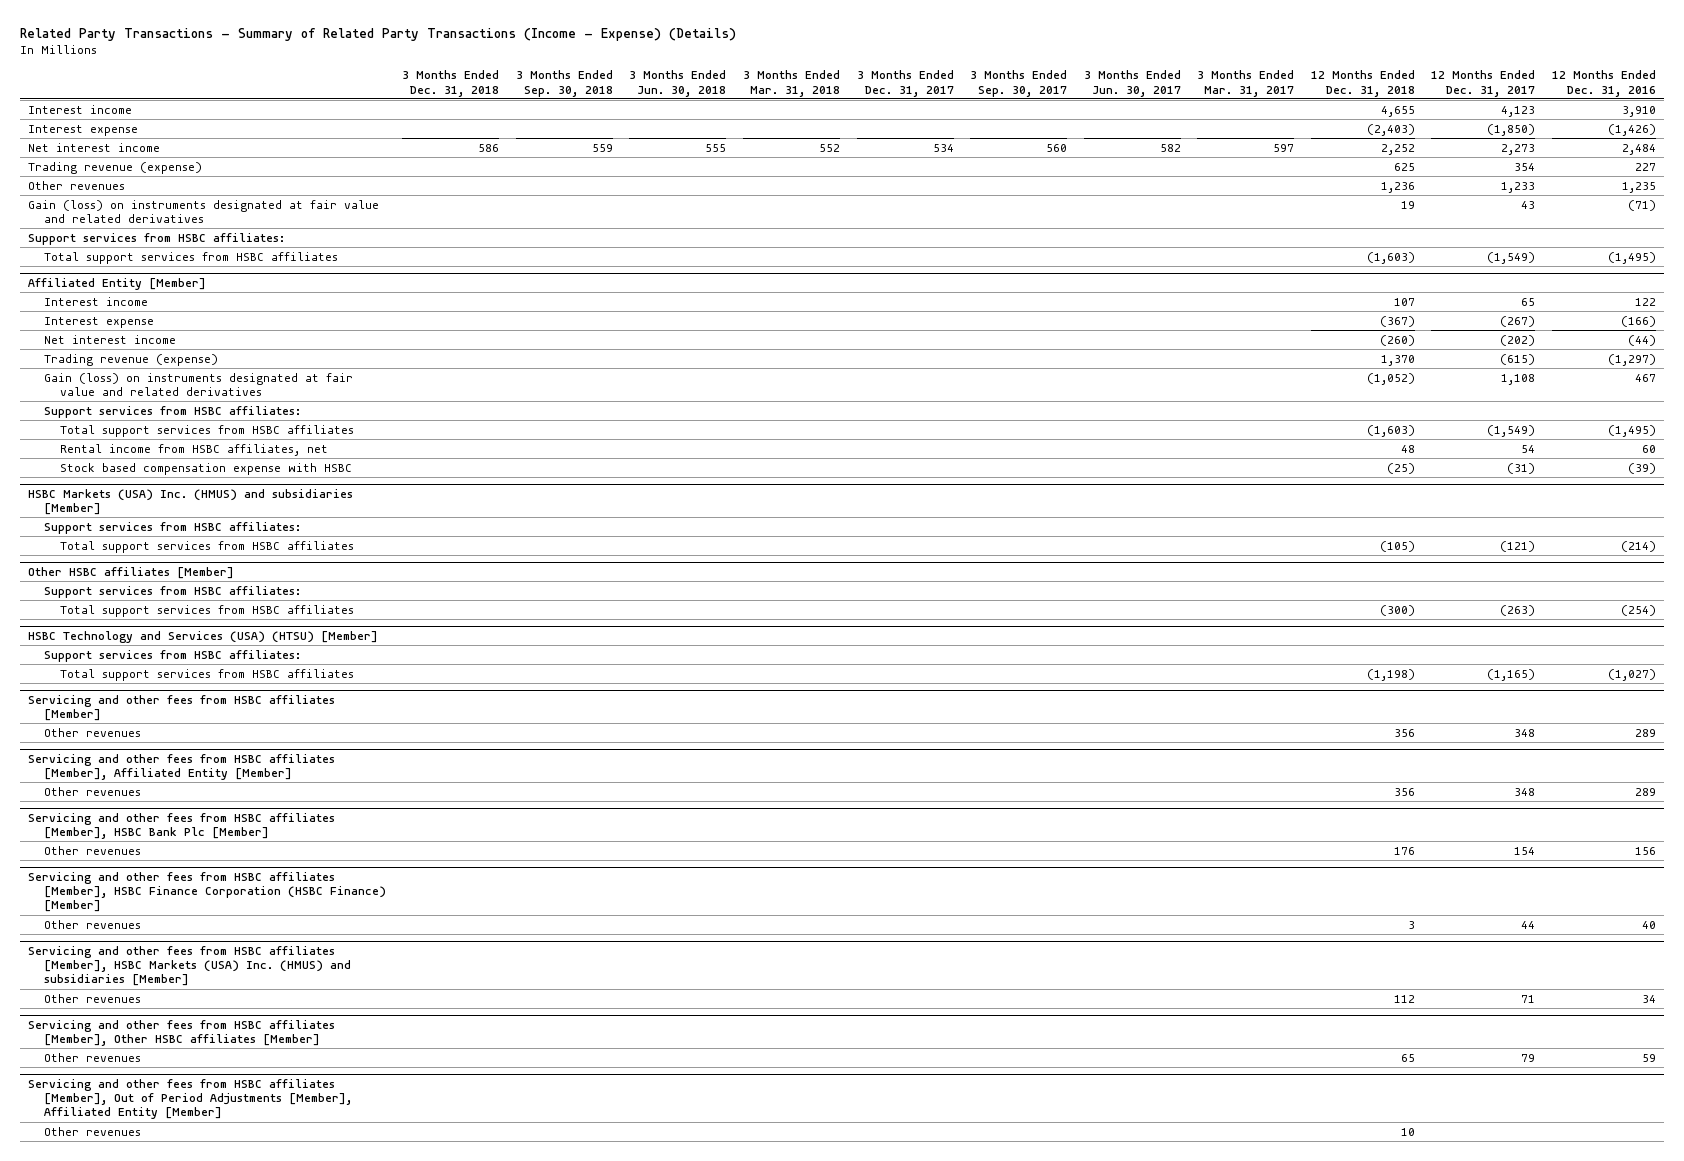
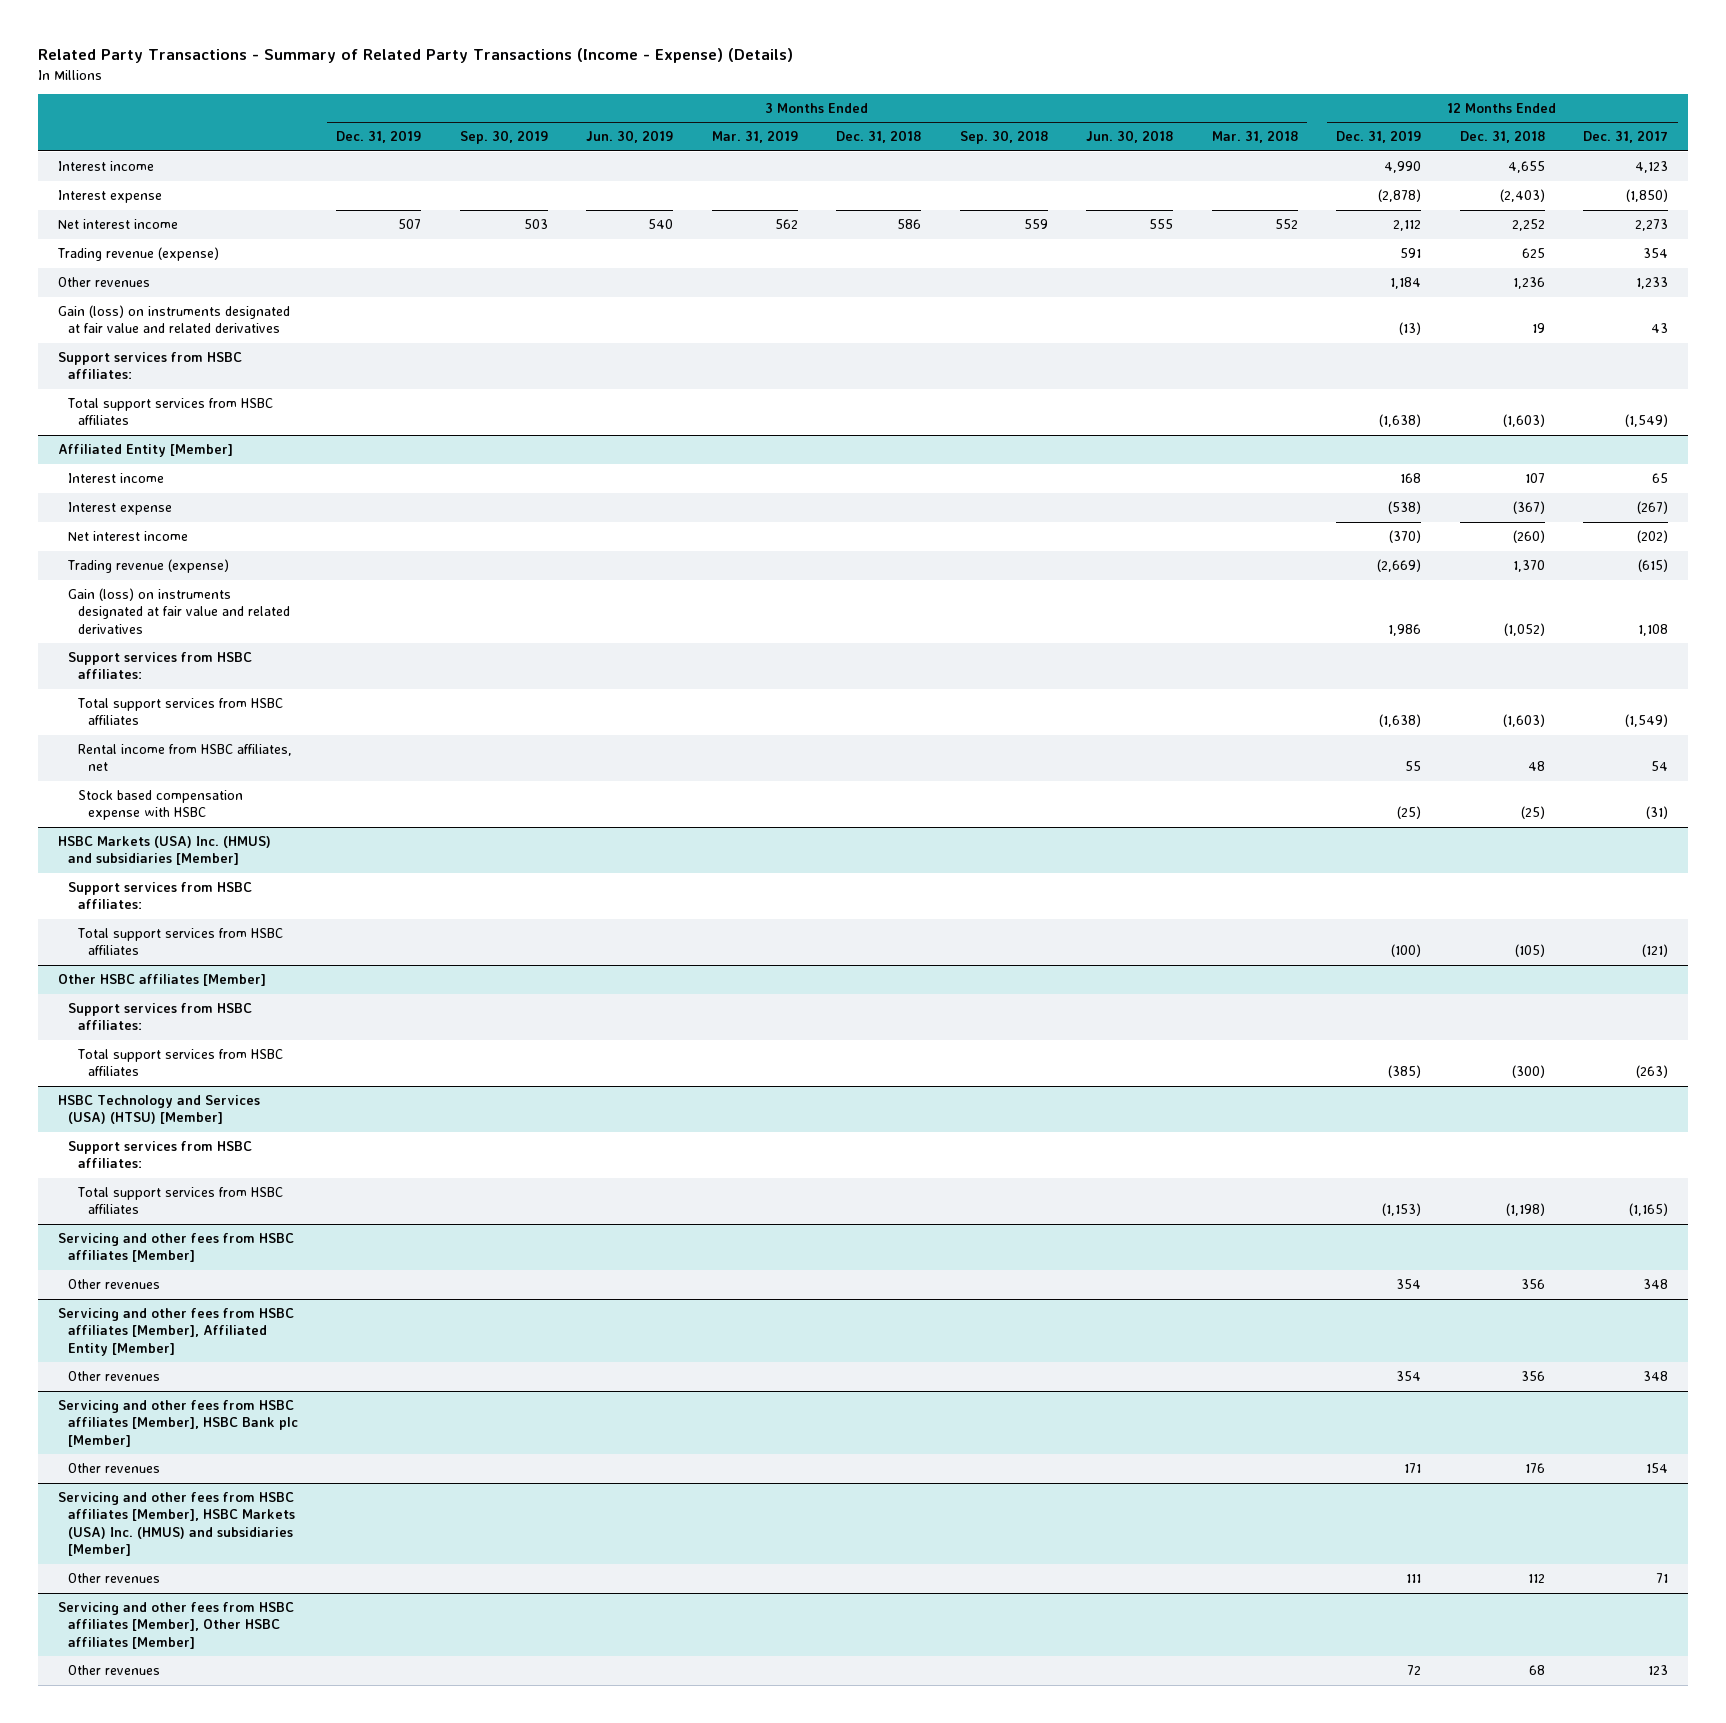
- | 3 Months Ended Dec. 31, 2018 | 3 Months Ended Sep. 30, 2018 | 3 Months Ended Jun. 30, 2018 | 3 Months Ended Mar. 31, 2018 | 3 Months Ended Dec. 31, 2017 | 3 Months Ended Sep. 30, 2017 | 3 Months Ended Jun. 30, 2017 | 3 Months Ended Mar. 31, 2017 | 12 Months Ended Dec. 31, 2018 | 12 Months Ended Dec. 31, 2017 | 12 Months Ended Dec. 31, 2016
+ | 3 Months Ended Dec. 31, 2019 | 3 Months Ended Sep. 30, 2019 | 3 Months Ended Jun. 30, 2019 | 3 Months Ended Mar. 31, 2019 | 3 Months Ended Dec. 31, 2018 | 3 Months Ended Sep. 30, 2018 | 3 Months Ended Jun. 30, 2018 | 3 Months Ended Mar. 31, 2018 | 12 Months Ended Dec. 31, 2019 | 12 Months Ended Dec. 31, 2018 | 12 Months Ended Dec. 31, 2017
- Servicing and other fees from HSBC affiliates [Member], HSBC Bank Plc [Member]
+ Servicing and other fees from HSBC affiliates [Member], HSBC Bank plc [Member]
- Servicing and other fees from HSBC affiliates [Member], HSBC Finance Corporation (HSBC Finance) [Member]
- Other revenues | | | | | | | | | 3 | 44 | 40
@ Servicing and other fees from HSBC affiliates [Member], Other HSBC affiliates [Member]
- Other revenues | | | | | | | | | 65 | 79 | 59
- Servicing and other fees from HSBC affiliates [Member], Out of Period Adjustments [Member], Affiliated Entity [Member]
- Other revenues | | | | | | | | | 10 | |
@ Servicing and other fees from HSBC affiliates [Member], Other HSBC affiliates [Member]
+ Other revenues | | | | | | | | | 72 | 68 | 123

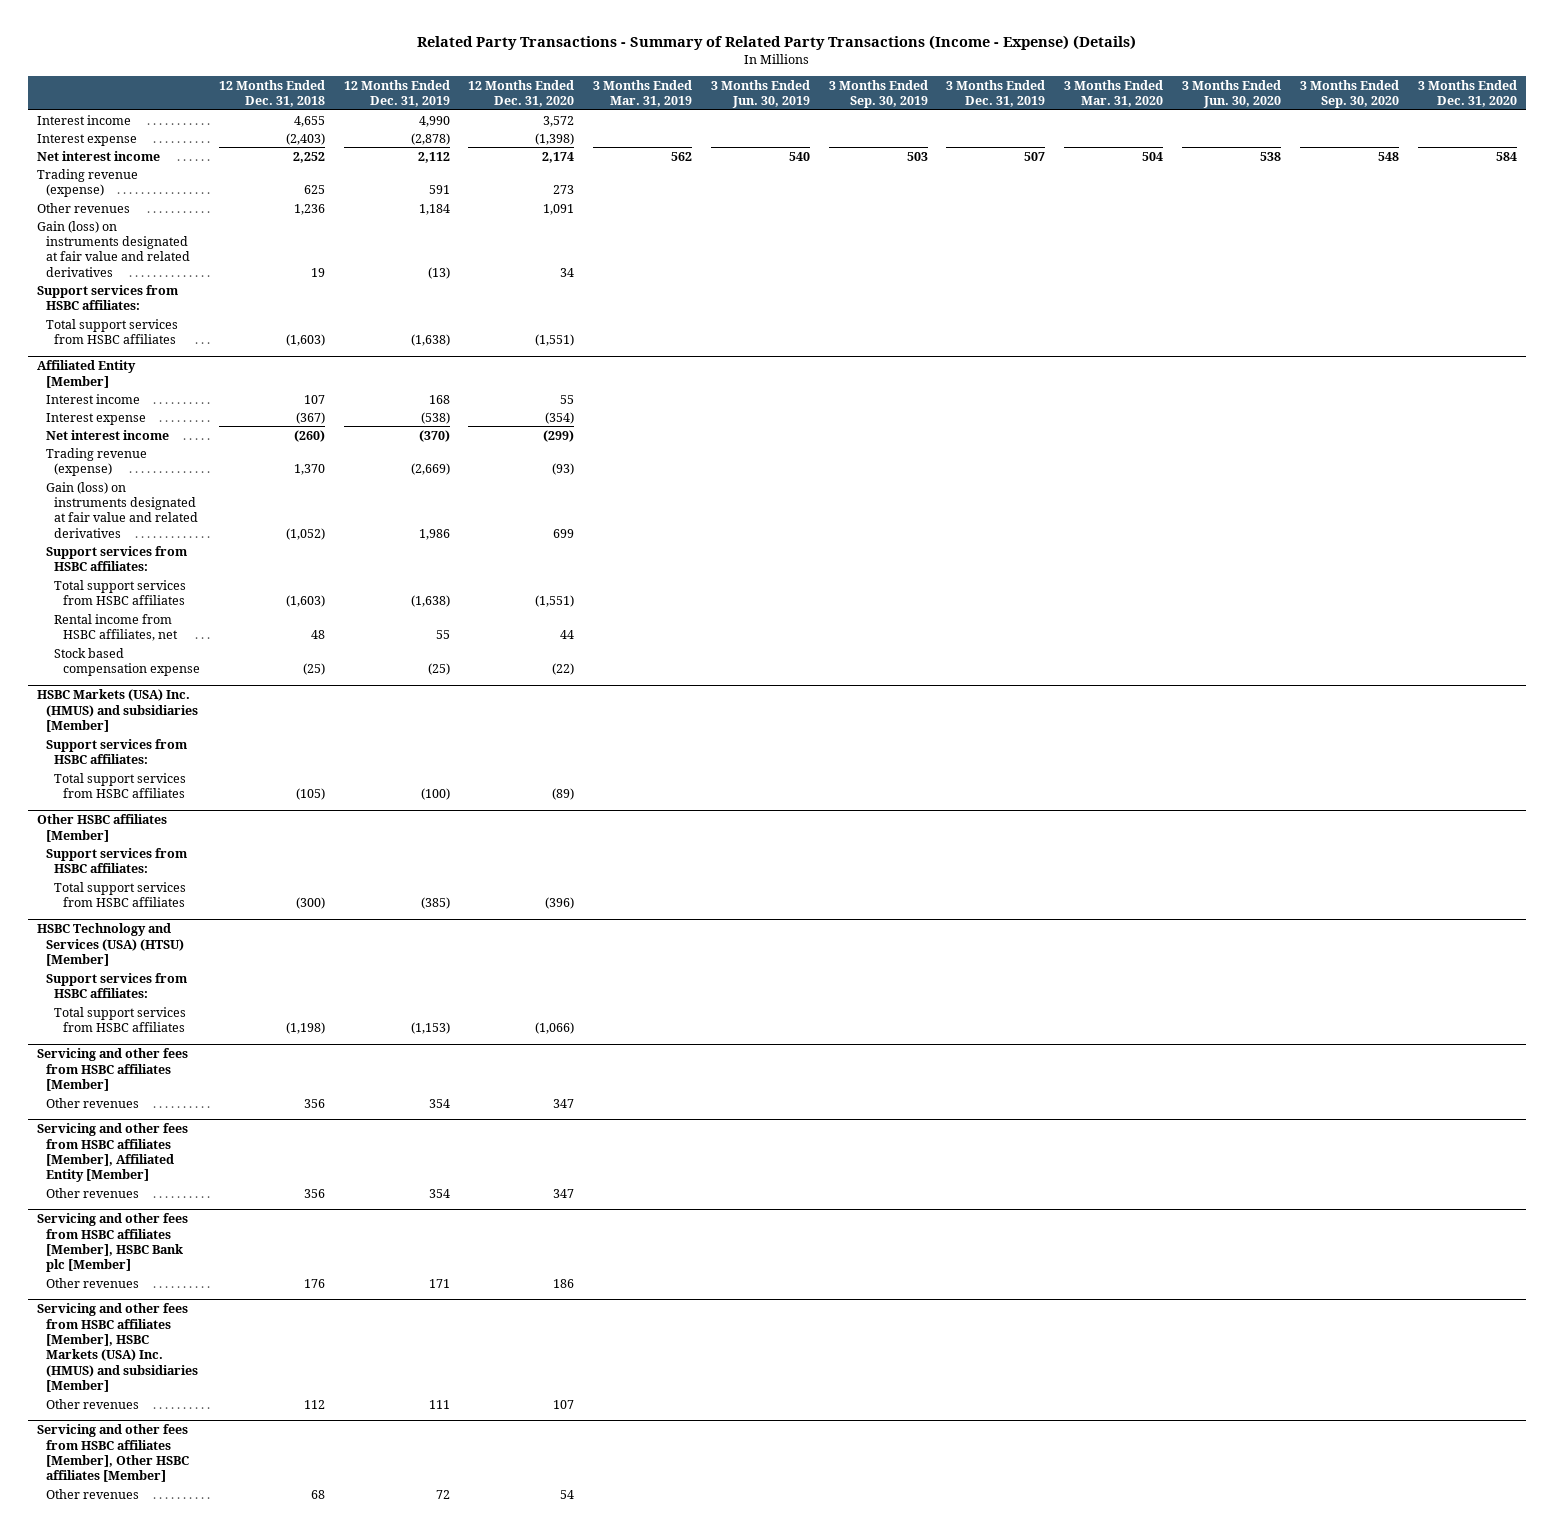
- | 3 Months Ended Dec. 31, 2019 | 3 Months Ended Sep. 30, 2019 | 3 Months Ended Jun. 30, 2019 | 3 Months Ended Mar. 31, 2019 | 3 Months Ended Dec. 31, 2018 | 3 Months Ended Sep. 30, 2018 | 3 Months Ended Jun. 30, 2018 | 3 Months Ended Mar. 31, 2018 | 12 Months Ended Dec. 31, 2019 | 12 Months Ended Dec. 31, 2018 | 12 Months Ended Dec. 31, 2017
+ | 12 Months Ended Dec. 31, 2018 | 12 Months Ended Dec. 31, 2019 | 12 Months Ended Dec. 31, 2020 | 3 Months Ended Mar. 31, 2019 | 3 Months Ended Jun. 30, 2019 | 3 Months Ended Sep. 30, 2019 | 3 Months Ended Dec. 31, 2019 | 3 Months Ended Mar. 31, 2020 | 3 Months Ended Jun. 30, 2020 | 3 Months Ended Sep. 30, 2020 | 3 Months Ended Dec. 31, 2020
@ Affiliated Entity [Member]
- Stock based compensation expense with HSBC | | | | | | | | | (25) | (25) | (31)
+ Stock based compensation expense | (25) | (25) | (22) | | | | | | | |

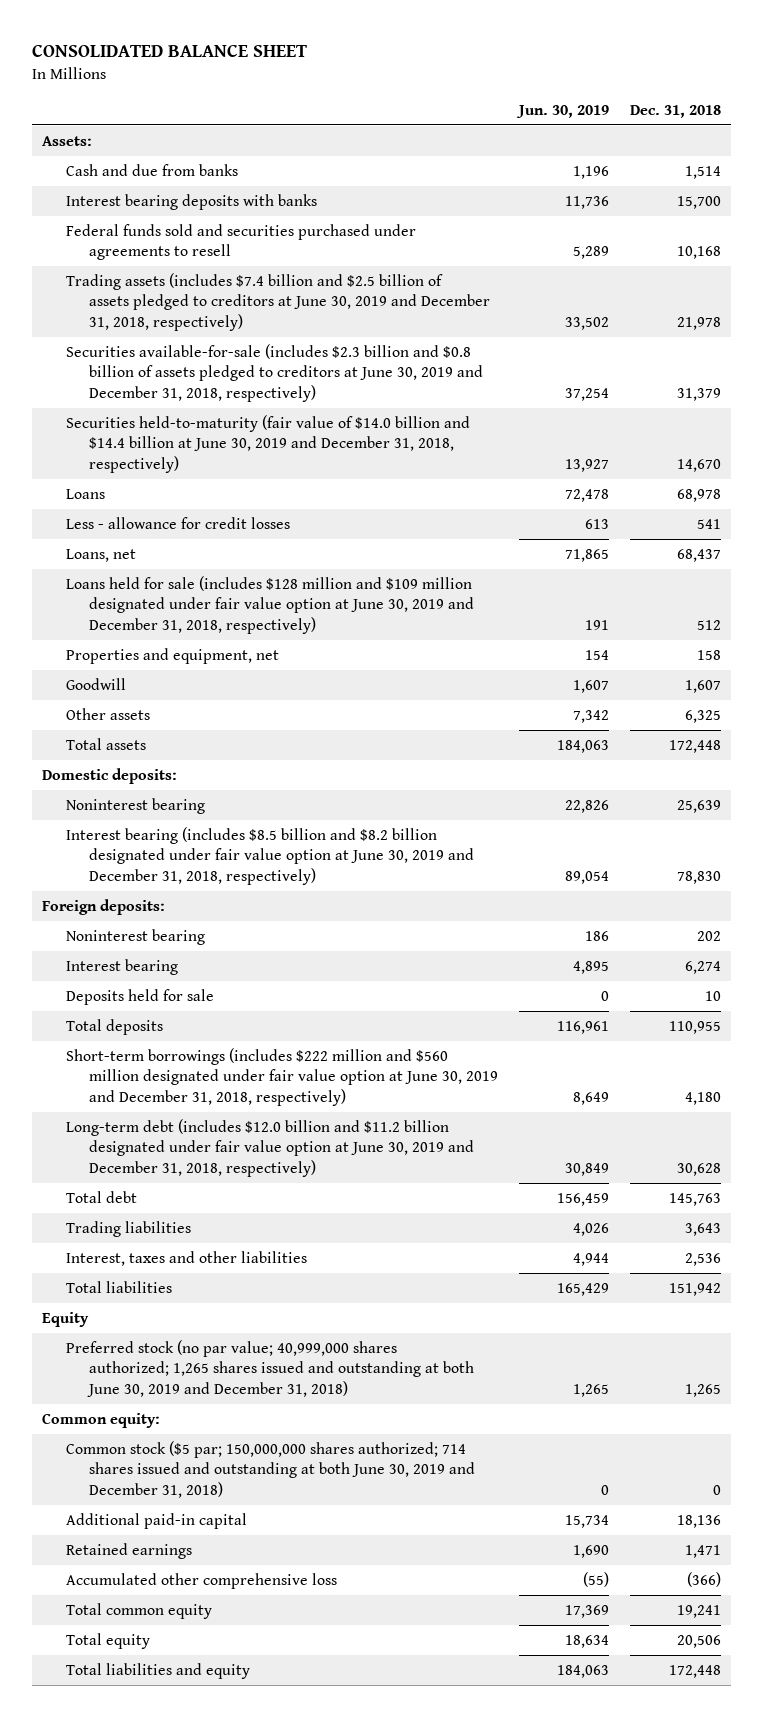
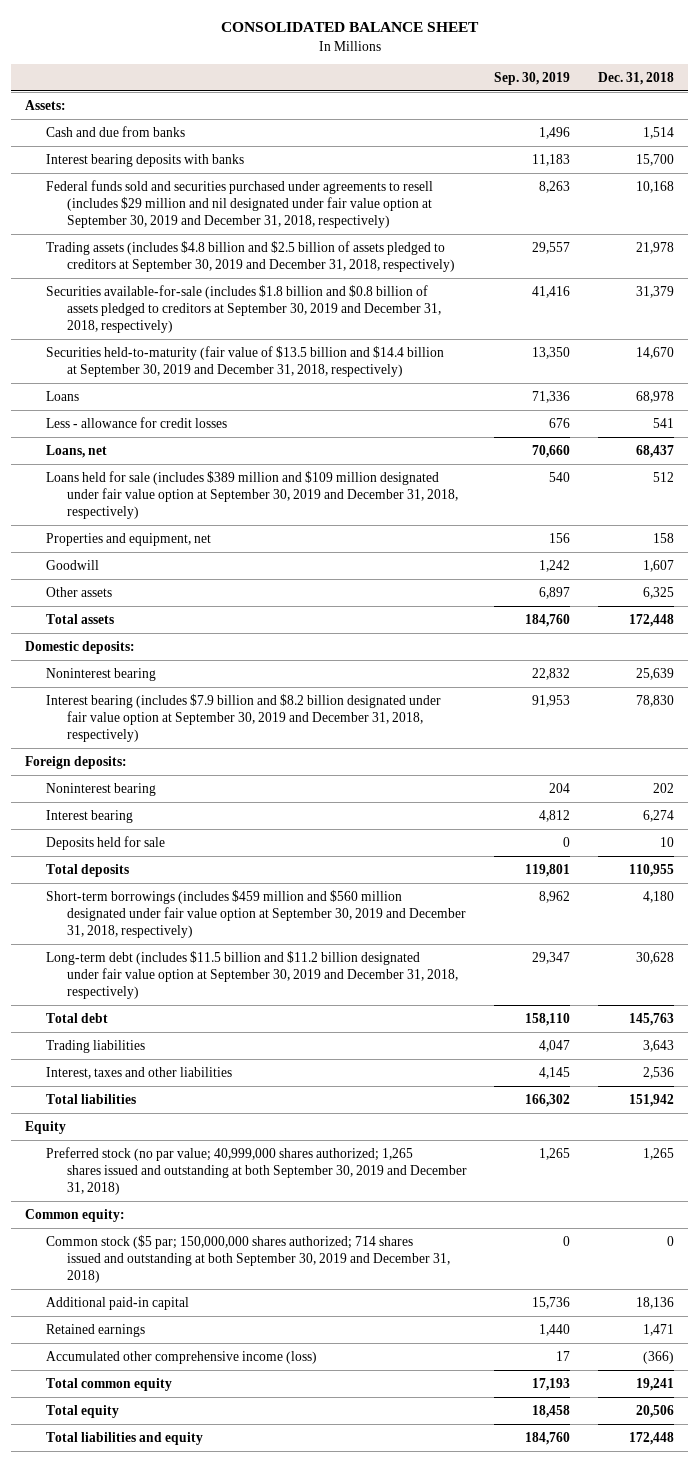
- | Jun. 30, 2019 | Dec. 31, 2018
+ | Sep. 30, 2019 | Dec. 31, 2018
- Federal funds sold and securities purchased under agreements to resell | 5,289 | 10,168
- Trading assets (includes $7.4 billion and $2.5 billion of assets pledged to creditors at June 30, 2019 and December 31, 2018, respectively) | 33,502 | 21,978
- Securities available-for-sale (includes $2.3 billion and $0.8 billion of assets pledged to creditors at June 30, 2019 and December 31, 2018, respectively) | 37,254 | 31,379
- Securities held-to-maturity (fair value of $14.0 billion and $14.4 billion at June 30, 2019 and December 31, 2018, respectively) | 13,927 | 14,670
+ Federal funds sold and securities purchased under agreements to resell (includes $29 million and nil designated under fair value option at September 30, 2019 and December 31, 2018, respectively) | 8,263 | 10,168
+ Trading assets (includes $4.8 billion and $2.5 billion of assets pledged to creditors at September 30, 2019 and December 31, 2018, respectively) | 29,557 | 21,978
+ Securities available-for-sale (includes $1.8 billion and $0.8 billion of assets pledged to creditors at September 30, 2019 and December 31, 2018, respectively) | 41,416 | 31,379
+ Securities held-to-maturity (fair value of $13.5 billion and $14.4 billion at September 30, 2019 and December 31, 2018, respectively) | 13,350 | 14,670
- Loans held for sale (includes $128 million and $109 million designated under fair value option at June 30, 2019 and December 31, 2018, respectively) | 191 | 512
+ Loans held for sale (includes $389 million and $109 million designated under fair value option at September 30, 2019 and December 31, 2018, respectively) | 540 | 512
- Interest bearing (includes $8.5 billion and $8.2 billion designated under fair value option at June 30, 2019 and December 31, 2018, respectively) | 89,054 | 78,830
+ Interest bearing (includes $7.9 billion and $8.2 billion designated under fair value option at September 30, 2019 and December 31, 2018, respectively) | 91,953 | 78,830
- Short-term borrowings (includes $222 million and $560 million designated under fair value option at June 30, 2019 and December 31, 2018, respectively) | 8,649 | 4,180
- Long-term debt (includes $12.0 billion and $11.2 billion designated under fair value option at June 30, 2019 and December 31, 2018, respectively) | 30,849 | 30,628
+ Short-term borrowings (includes $459 million and $560 million designated under fair value option at September 30, 2019 and December 31, 2018, respectively) | 8,962 | 4,180
+ Long-term debt (includes $11.5 billion and $11.2 billion designated under fair value option at September 30, 2019 and December 31, 2018, respectively) | 29,347 | 30,628
- Preferred stock (no par value; 40,999,000 shares authorized; 1,265 shares issued and outstanding at both June 30, 2019 and December 31, 2018) | 1,265 | 1,265
+ Preferred stock (no par value; 40,999,000 shares authorized; 1,265 shares issued and outstanding at both September 30, 2019 and December 31, 2018) | 1,265 | 1,265
- Common stock ($5 par; 150,000,000 shares authorized; 714 shares issued and outstanding at both June 30, 2019 and December 31, 2018) | 0 | 0
+ Common stock ($5 par; 150,000,000 shares authorized; 714 shares issued and outstanding at both September 30, 2019 and December 31, 2018) | 0 | 0
- Accumulated other comprehensive loss | (55) | (366)
+ Accumulated other comprehensive income (loss) | 17 | (366)

